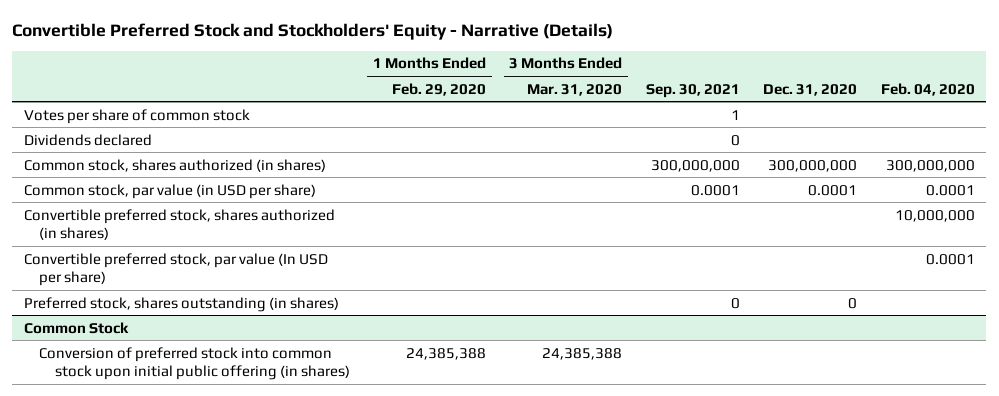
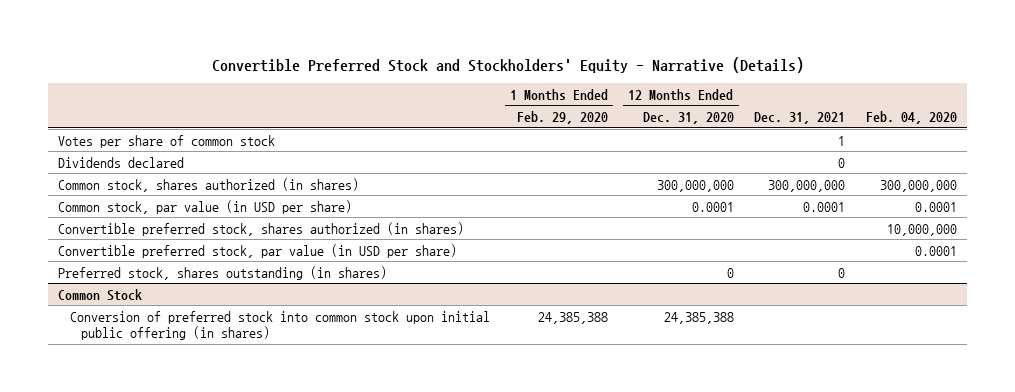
- | 1 Months Ended Feb. 29, 2020 | 3 Months Ended Mar. 31, 2020 | Sep. 30, 2021 | Dec. 31, 2020 | Feb. 04, 2020
+ | 1 Months Ended Feb. 29, 2020 | 12 Months Ended Dec. 31, 2020 | Dec. 31, 2021 | Feb. 04, 2020
- Convertible preferred stock, par value (In USD per share) | | | | | 0.0001
+ Convertible preferred stock, par value (in USD per share) | | | | 0.0001

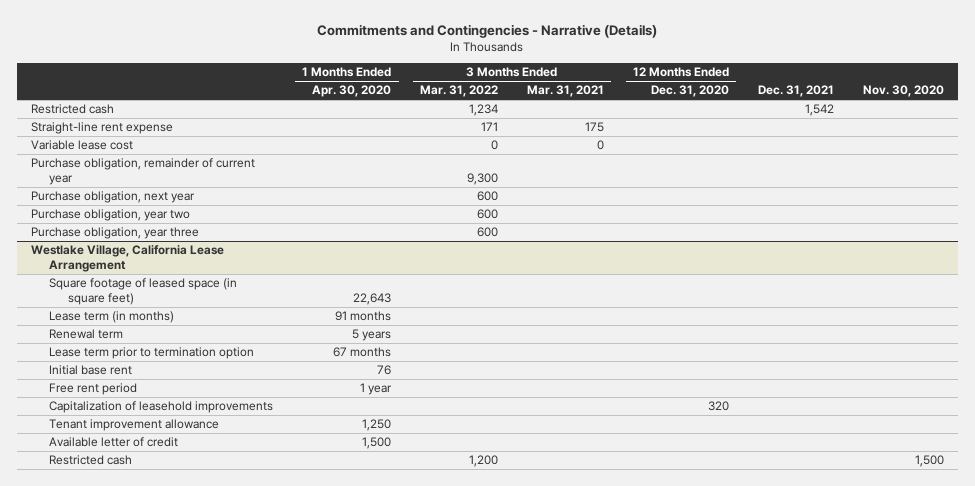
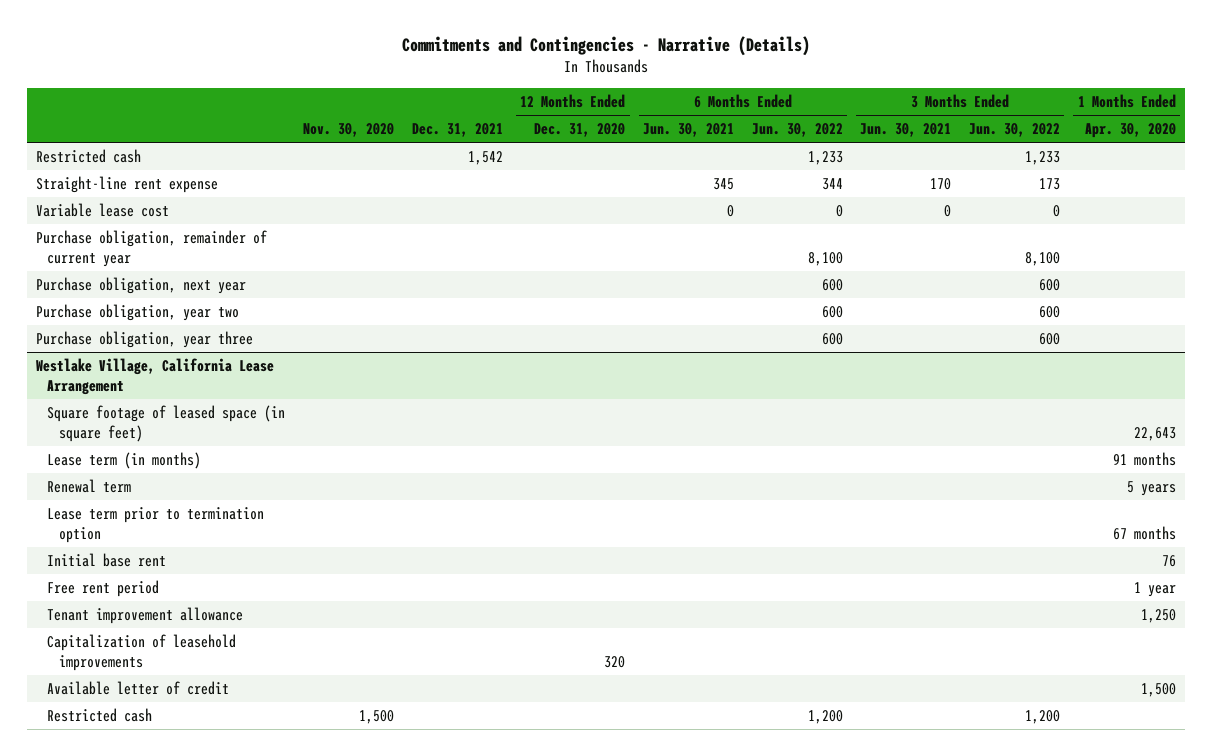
- | 1 Months Ended Apr. 30, 2020 | 3 Months Ended Mar. 31, 2022 | 3 Months Ended Mar. 31, 2021 | 12 Months Ended Dec. 31, 2020 | Dec. 31, 2021 | Nov. 30, 2020
+ | Nov. 30, 2020 | Dec. 31, 2021 | 12 Months Ended Dec. 31, 2020 | 6 Months Ended Jun. 30, 2021 | 6 Months Ended Jun. 30, 2022 | 3 Months Ended Jun. 30, 2021 | 3 Months Ended Jun. 30, 2022 | 1 Months Ended Apr. 30, 2020
@ Westlake Village, California Lease Arrangement
moved down: Capitalization of leasehold improvements | | | 320 | | | | |

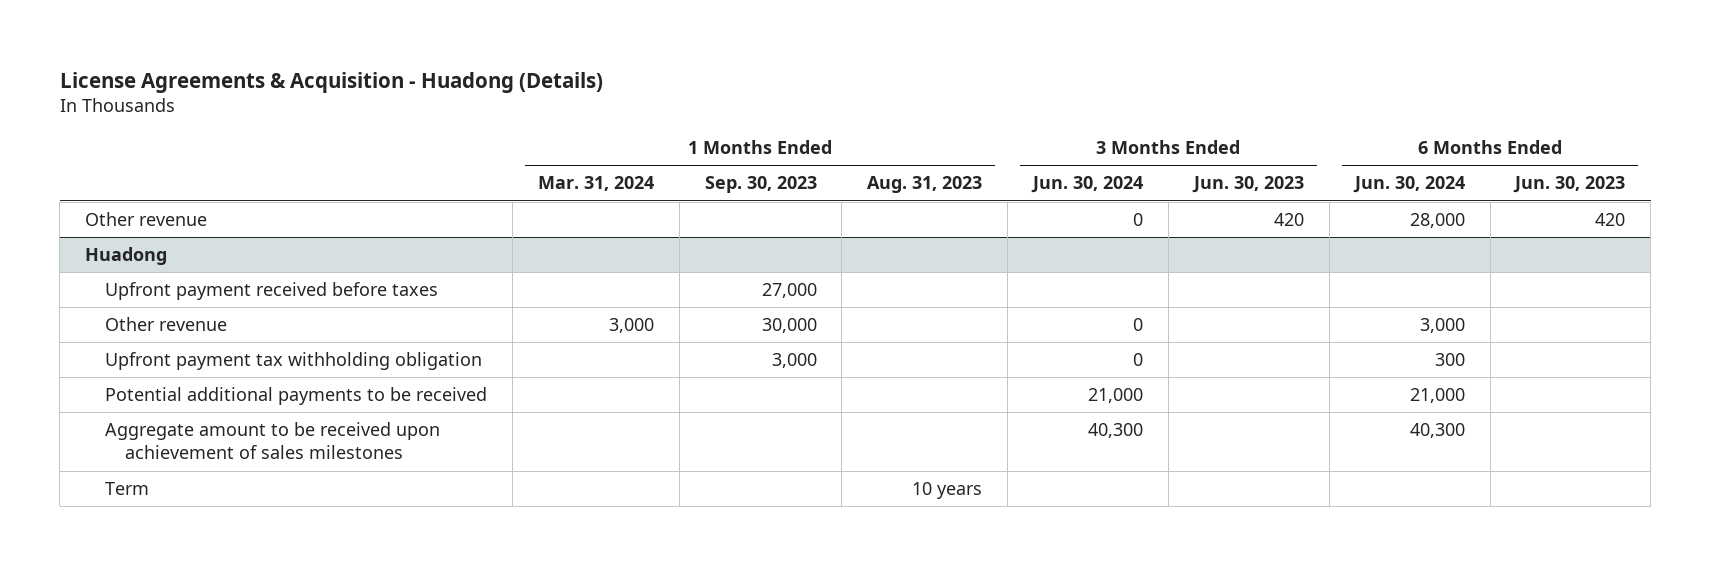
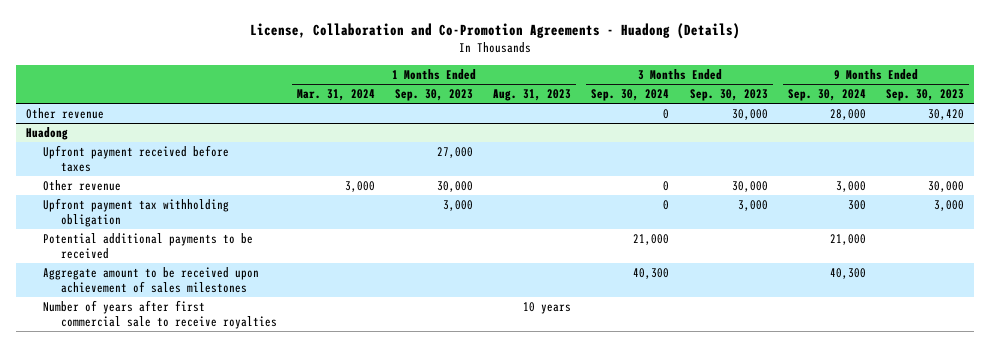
- License Agreements & Acquisition - Huadong (Details)
+ License, Collaboration and Co-Promotion Agreements - Huadong (Details)
- | 1 Months Ended Mar. 31, 2024 | 1 Months Ended Sep. 30, 2023 | 1 Months Ended Aug. 31, 2023 | 3 Months Ended Jun. 30, 2024 | 3 Months Ended Jun. 30, 2023 | 6 Months Ended Jun. 30, 2024 | 6 Months Ended Jun. 30, 2023
+ | 1 Months Ended Mar. 31, 2024 | 1 Months Ended Sep. 30, 2023 | 1 Months Ended Aug. 31, 2023 | 3 Months Ended Sep. 30, 2024 | 3 Months Ended Sep. 30, 2023 | 9 Months Ended Sep. 30, 2024 | 9 Months Ended Sep. 30, 2023
@ Huadong
- Term | | | 10 years | | | |
+ Number of years after first commercial sale to receive royalties | | | 10 years | | | |

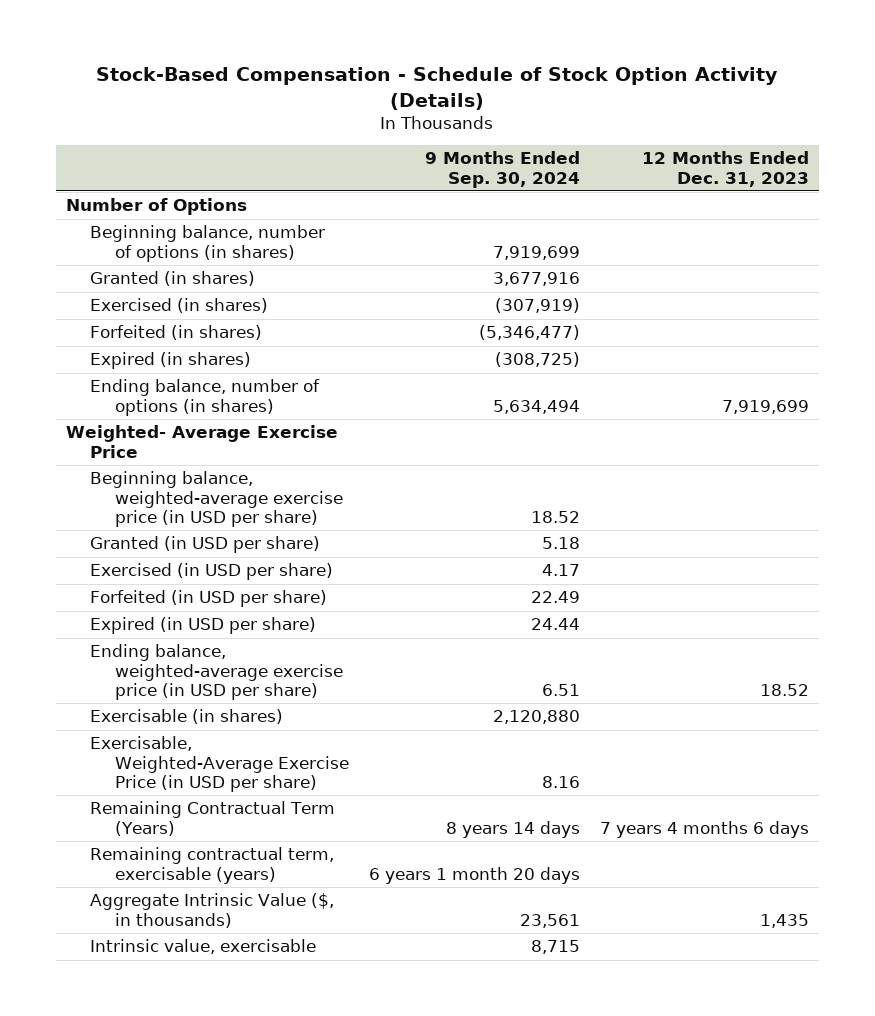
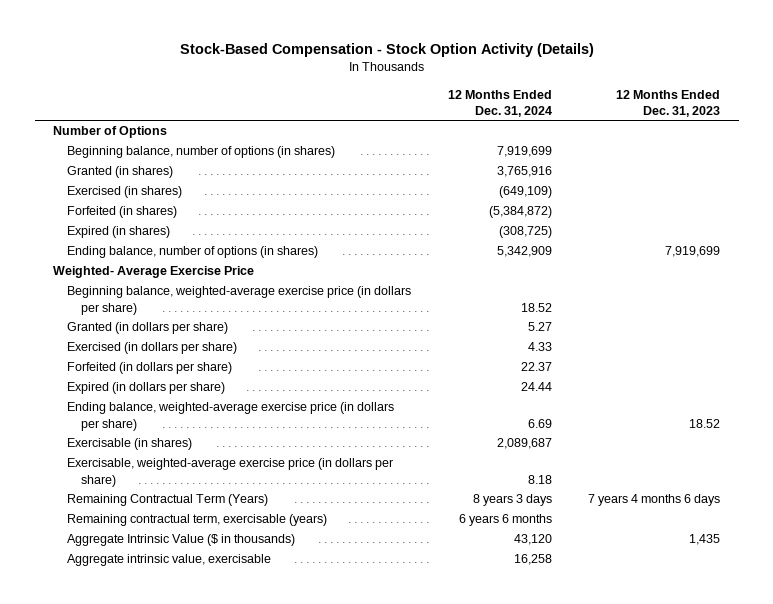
- Stock-Based Compensation - Schedule of Stock Option Activity (Details)
+ Stock-Based Compensation - Stock Option Activity (Details)
- | 9 Months Ended Sep. 30, 2024 | 12 Months Ended Dec. 31, 2023
+ | 12 Months Ended Dec. 31, 2024 | 12 Months Ended Dec. 31, 2023
- Beginning balance, weighted-average exercise price (in USD per share) | 18.52 |
- Granted (in USD per share) | 5.18 |
- Exercised (in USD per share) | 4.17 |
- Forfeited (in USD per share) | 22.49 |
- Expired (in USD per share) | 24.44 |
- Ending balance, weighted-average exercise price (in USD per share) | 6.51 | 18.52
+ Beginning balance, weighted-average exercise price (in dollars per share) | 18.52 |
+ Granted (in dollars per share) | 5.27 |
+ Exercised (in dollars per share) | 4.33 |
+ Forfeited (in dollars per share) | 22.37 |
+ Expired (in dollars per share) | 24.44 |
+ Ending balance, weighted-average exercise price (in dollars per share) | 6.69 | 18.52
- Exercisable, Weighted-Average Exercise Price (in USD per share) | 8.16 |
+ Exercisable, weighted-average exercise price (in dollars per share) | 8.18 |
- Aggregate Intrinsic Value ($, in thousands) | 23,561 | 1,435
- Intrinsic value, exercisable | 8,715 |
+ Aggregate Intrinsic Value ($ in thousands) | 43,120 | 1,435
+ Aggregate intrinsic value, exercisable | 16,258 |

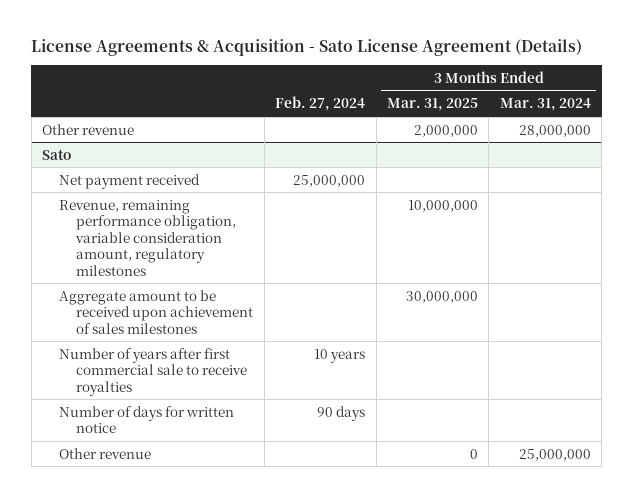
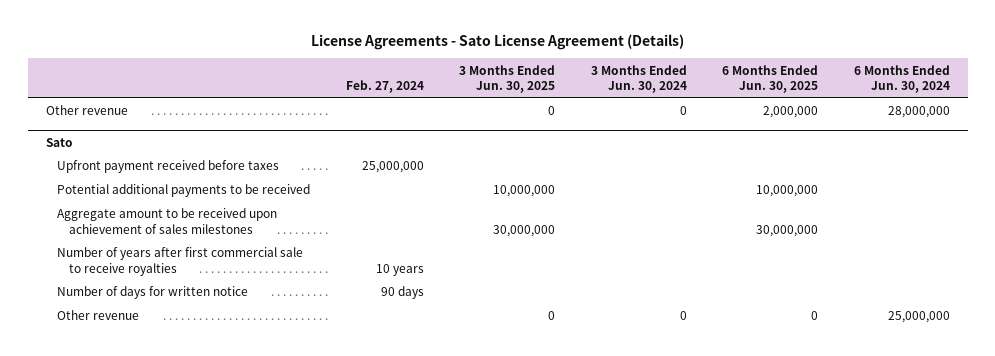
- License Agreements & Acquisition - Sato License Agreement (Details)
+ License Agreements - Sato License Agreement (Details)
- | Feb. 27, 2024 | 3 Months Ended Mar. 31, 2025 | 3 Months Ended Mar. 31, 2024
+ | Feb. 27, 2024 | 3 Months Ended Jun. 30, 2025 | 3 Months Ended Jun. 30, 2024 | 6 Months Ended Jun. 30, 2025 | 6 Months Ended Jun. 30, 2024
@ Sato
- Net payment received | 25,000,000 | |
- Revenue, remaining performance obligation, variable consideration amount, regulatory milestones | | 10,000,000 |
+ Upfront payment received before taxes | 25,000,000 | | | |
+ Potential additional payments to be received | | 10,000,000 | | 10,000,000 |

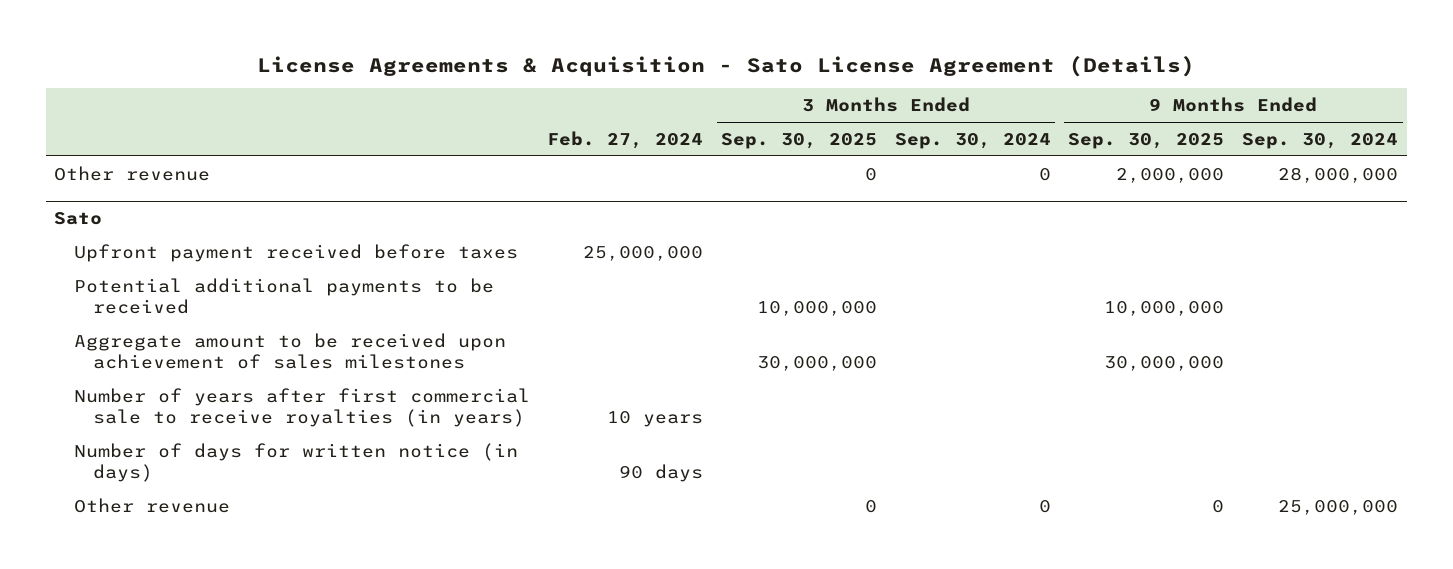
- License Agreements - Sato License Agreement (Details)
+ License Agreements & Acquisition - Sato License Agreement (Details)
- | Feb. 27, 2024 | 3 Months Ended Jun. 30, 2025 | 3 Months Ended Jun. 30, 2024 | 6 Months Ended Jun. 30, 2025 | 6 Months Ended Jun. 30, 2024
+ | Feb. 27, 2024 | 3 Months Ended Sep. 30, 2025 | 3 Months Ended Sep. 30, 2024 | 9 Months Ended Sep. 30, 2025 | 9 Months Ended Sep. 30, 2024
@ Sato
- Number of years after first commercial sale to receive royalties | 10 years | | | |
- Number of days for written notice | 90 days | | | |
+ Number of years after first commercial sale to receive royalties (in years) | 10 years | | | |
+ Number of days for written notice (in days) | 90 days | | | |

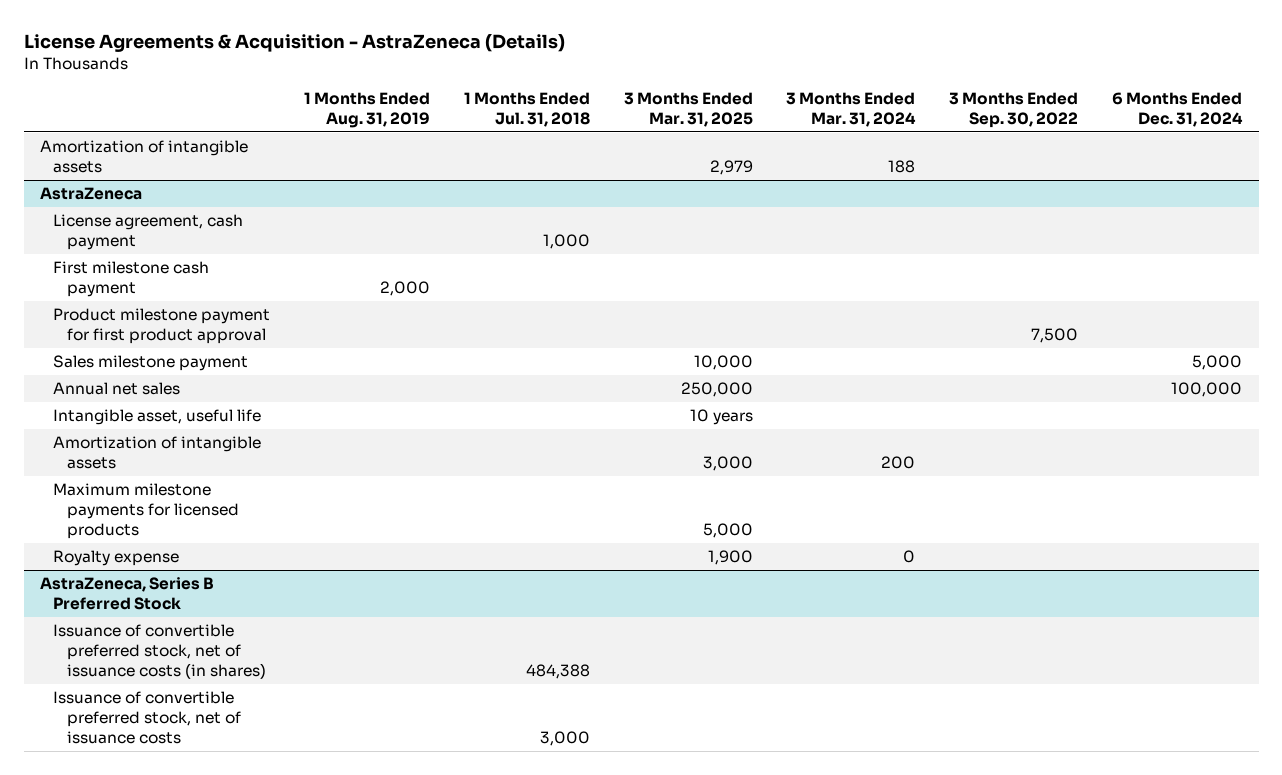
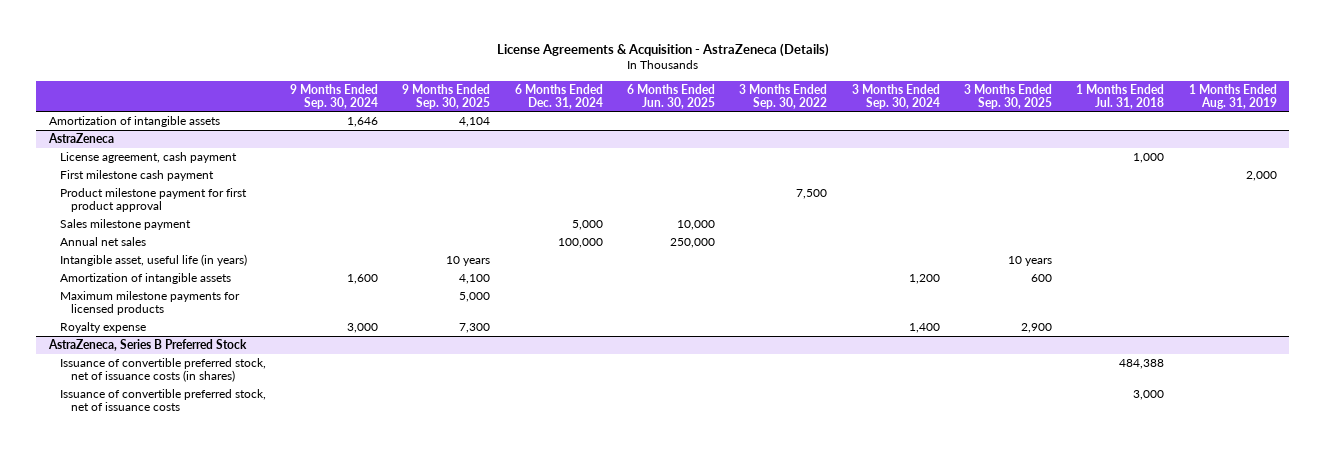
- | 1 Months Ended Aug. 31, 2019 | 1 Months Ended Jul. 31, 2018 | 3 Months Ended Mar. 31, 2025 | 3 Months Ended Mar. 31, 2024 | 3 Months Ended Sep. 30, 2022 | 6 Months Ended Dec. 31, 2024
+ | 9 Months Ended Sep. 30, 2024 | 9 Months Ended Sep. 30, 2025 | 6 Months Ended Dec. 31, 2024 | 6 Months Ended Jun. 30, 2025 | 3 Months Ended Sep. 30, 2022 | 3 Months Ended Sep. 30, 2024 | 3 Months Ended Sep. 30, 2025 | 1 Months Ended Jul. 31, 2018 | 1 Months Ended Aug. 31, 2019
@ AstraZeneca
- Intangible asset, useful life | | | 10 years | | |
+ Intangible asset, useful life (in years) | | 10 years | | | | | 10 years | |

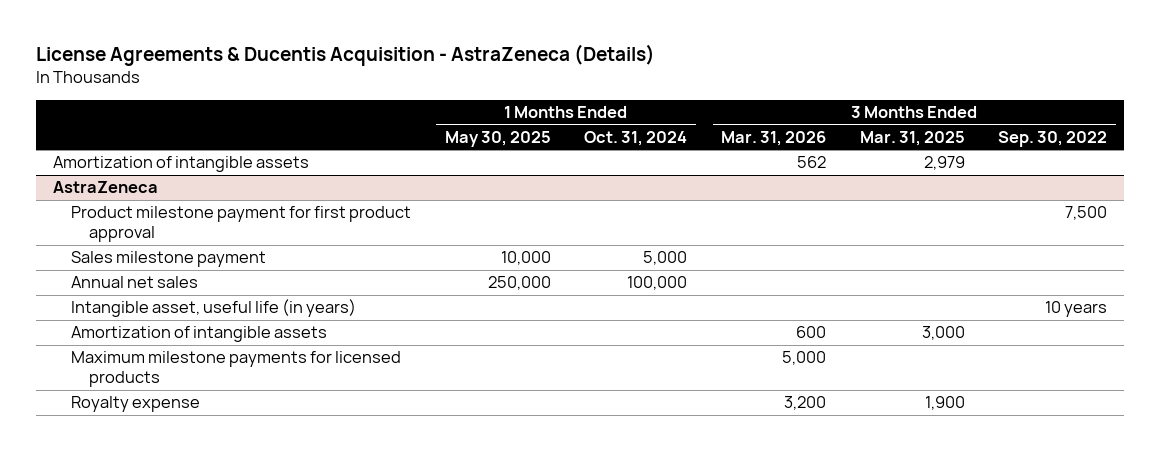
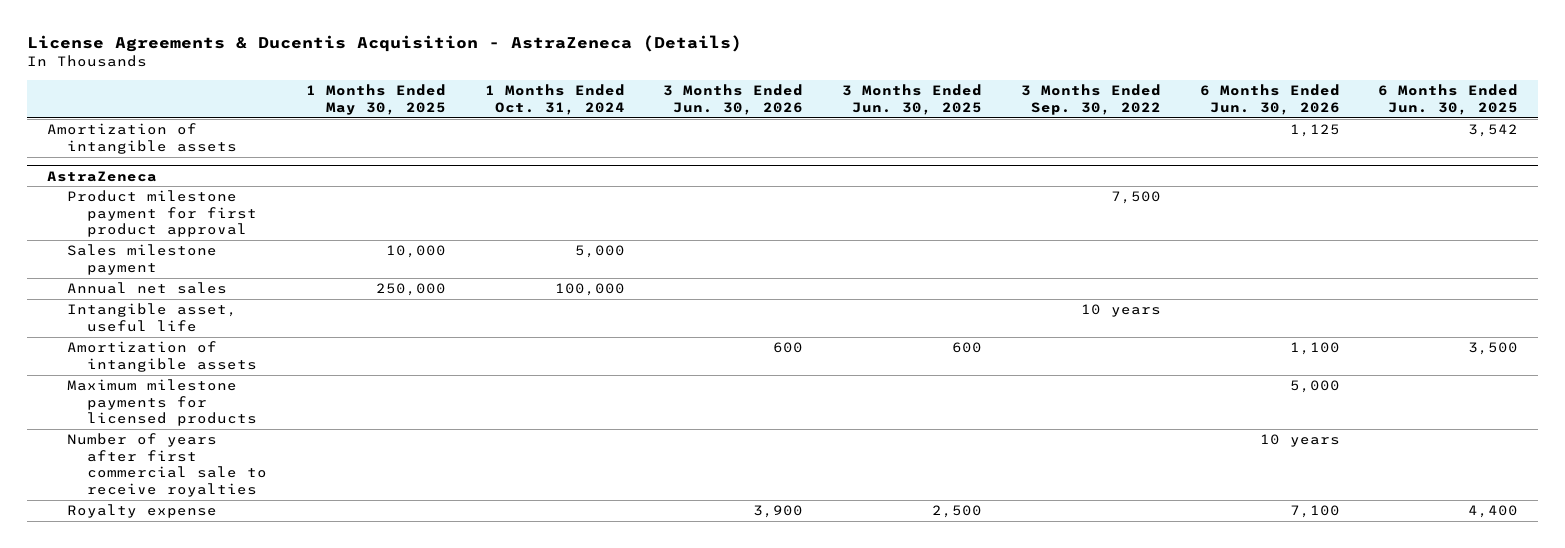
- | 1 Months Ended May 30, 2025 | 1 Months Ended Oct. 31, 2024 | 3 Months Ended Mar. 31, 2026 | 3 Months Ended Mar. 31, 2025 | 3 Months Ended Sep. 30, 2022
+ | 1 Months Ended May 30, 2025 | 1 Months Ended Oct. 31, 2024 | 3 Months Ended Jun. 30, 2026 | 3 Months Ended Jun. 30, 2025 | 3 Months Ended Sep. 30, 2022 | 6 Months Ended Jun. 30, 2026 | 6 Months Ended Jun. 30, 2025
@ AstraZeneca
- Intangible asset, useful life (in years) | | | | | 10 years
+ Intangible asset, useful life | | | | | 10 years | |
+ Number of years after first commercial sale to receive royalties | | | | | | 10 years |

